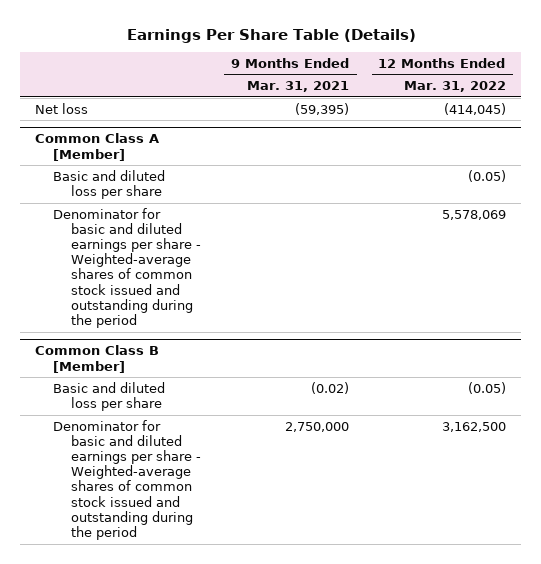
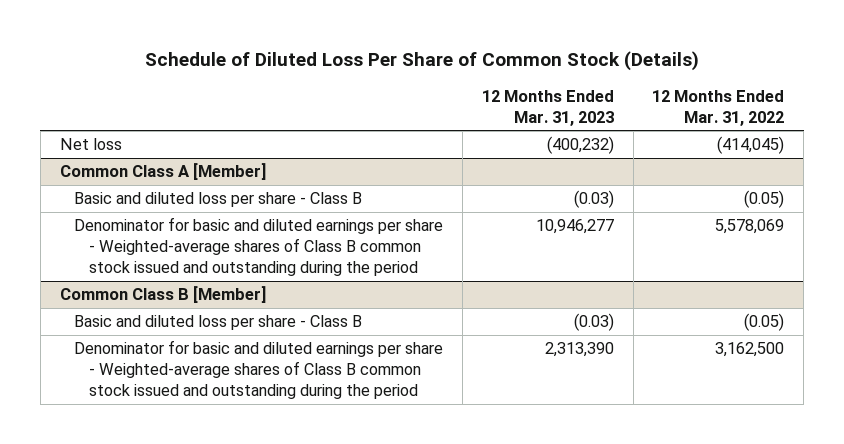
- Earnings Per Share Table (Details)
+ Schedule of Diluted Loss Per Share of Common Stock (Details)
- | 9 Months Ended Mar. 31, 2021 | 12 Months Ended Mar. 31, 2022
+ | 12 Months Ended Mar. 31, 2023 | 12 Months Ended Mar. 31, 2022
@ Common Class A [Member]
- Basic and diluted loss per share | | (0.05)
- Denominator for basic and diluted earnings per share - Weighted-average shares of common stock issued and outstanding during the period | | 5,578,069
+ Basic and diluted loss per share - Class B | (0.03) | (0.05)
+ Denominator for basic and diluted earnings per share - Weighted-average shares of Class B common stock issued and outstanding during the period | 10,946,277 | 5,578,069
@ Common Class B [Member]
- Basic and diluted loss per share | (0.02) | (0.05)
- Denominator for basic and diluted earnings per share - Weighted-average shares of common stock issued and outstanding during the period | 2,750,000 | 3,162,500
+ Basic and diluted loss per share - Class B | (0.03) | (0.05)
+ Denominator for basic and diluted earnings per share - Weighted-average shares of Class B common stock issued and outstanding during the period | 2,313,390 | 3,162,500

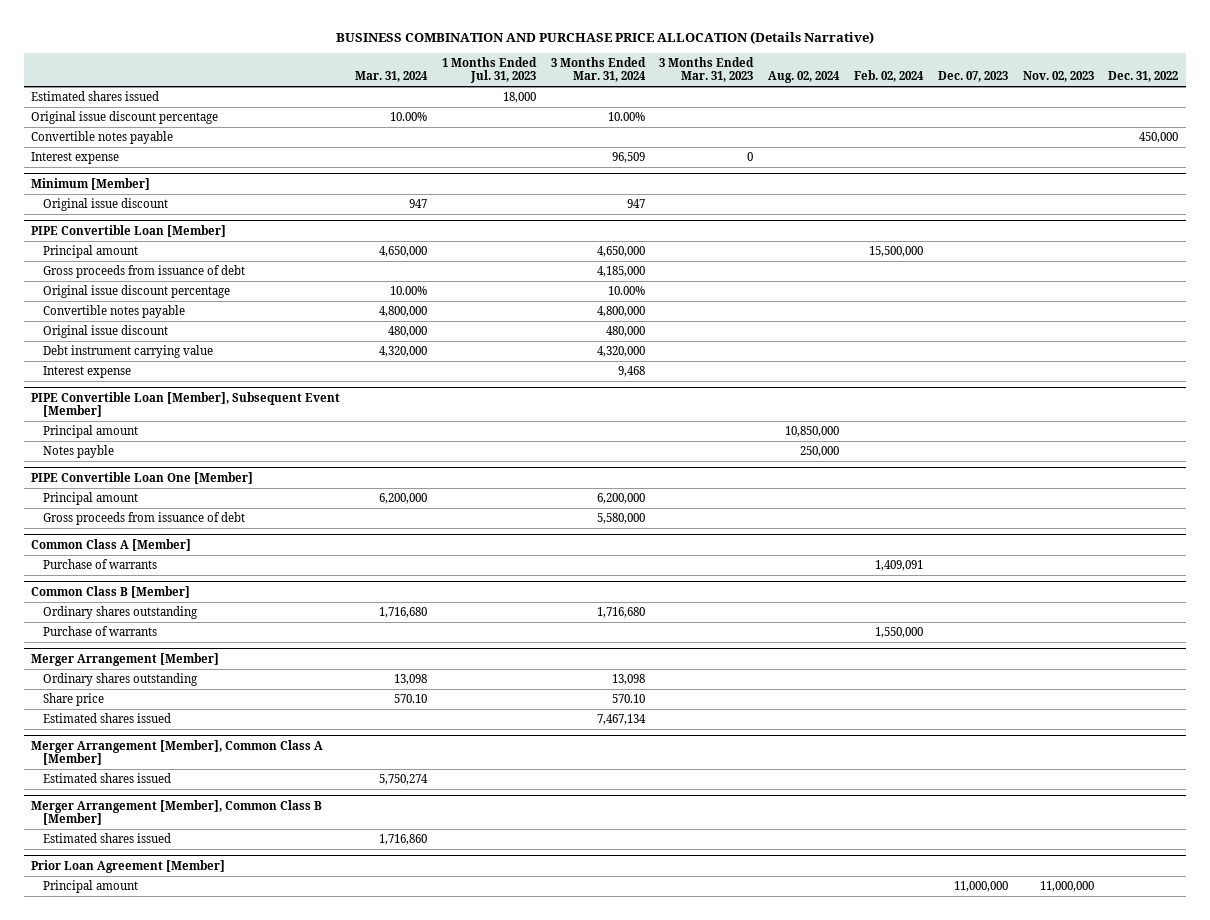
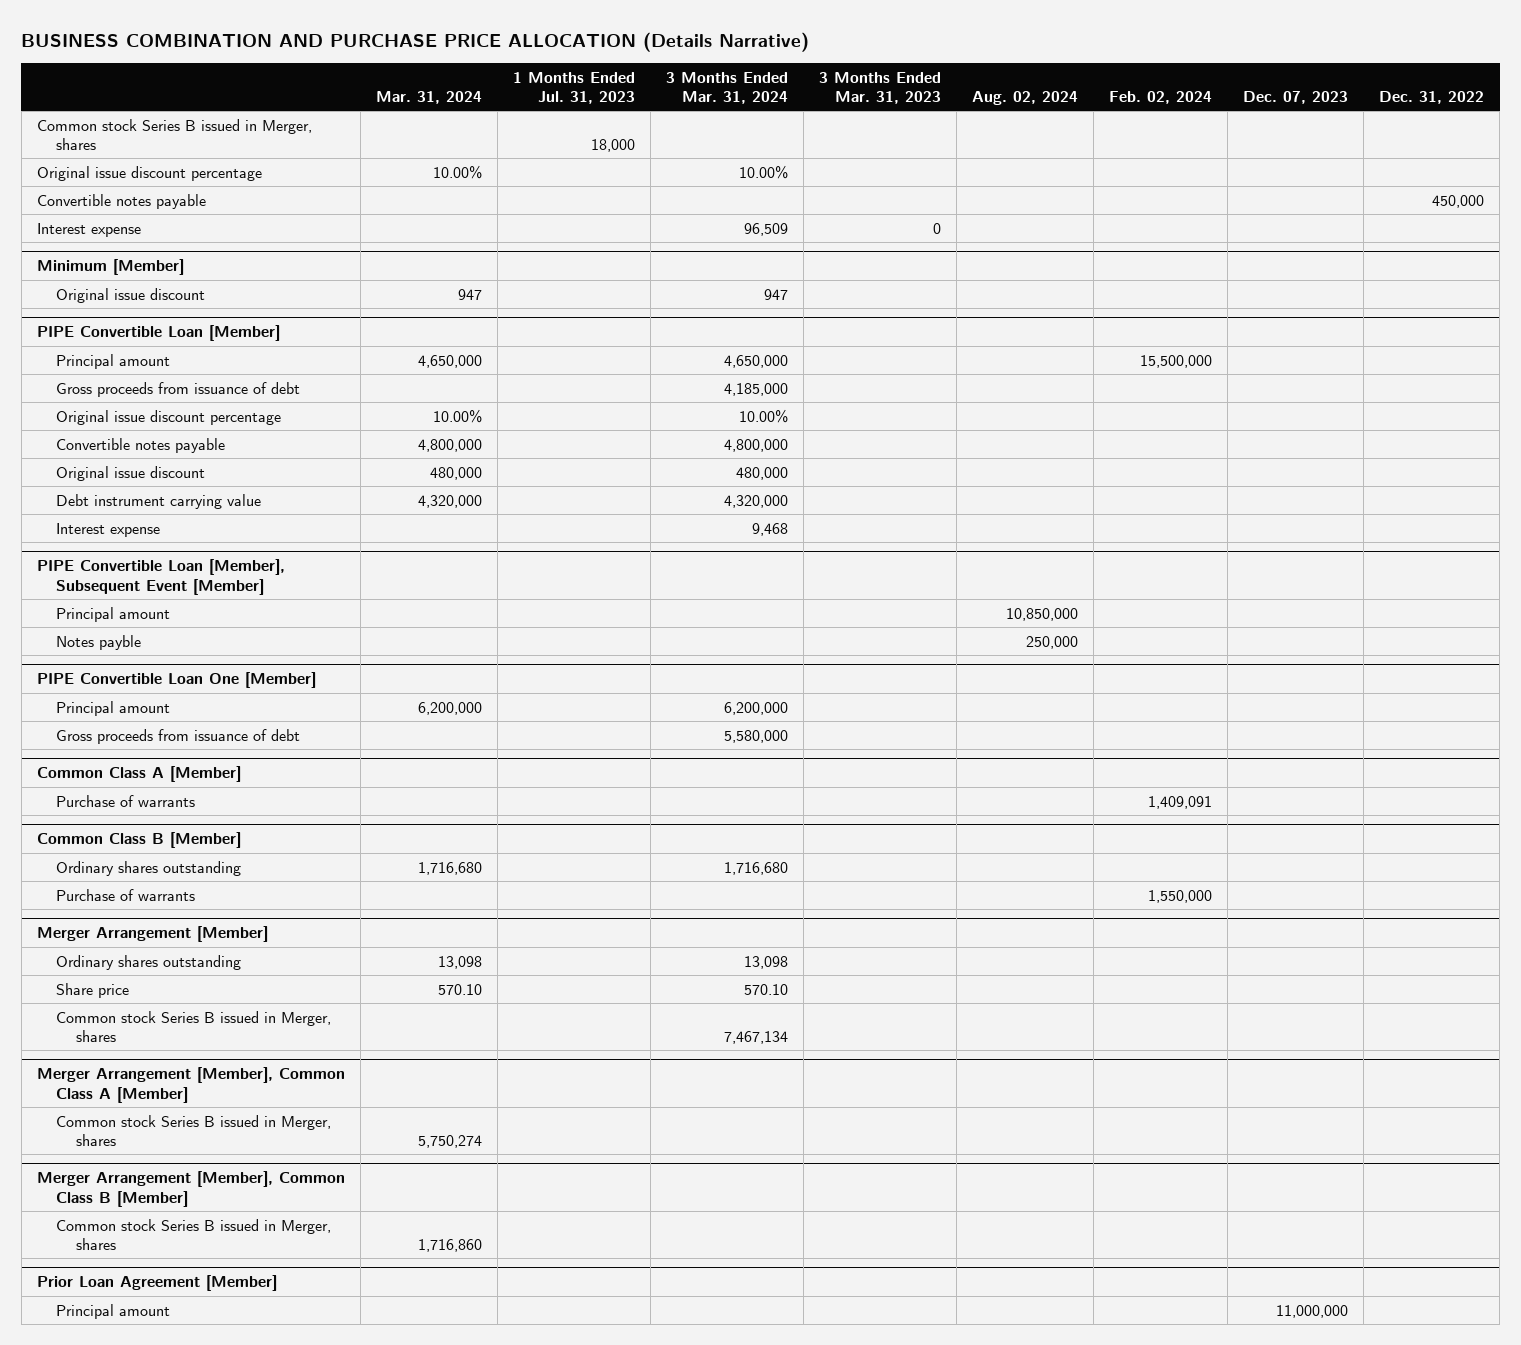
- | Mar. 31, 2024 | 1 Months Ended Jul. 31, 2023 | 3 Months Ended Mar. 31, 2024 | 3 Months Ended Mar. 31, 2023 | Aug. 02, 2024 | Feb. 02, 2024 | Dec. 07, 2023 | Nov. 02, 2023 | Dec. 31, 2022
+ | Mar. 31, 2024 | 1 Months Ended Jul. 31, 2023 | 3 Months Ended Mar. 31, 2024 | 3 Months Ended Mar. 31, 2023 | Aug. 02, 2024 | Feb. 02, 2024 | Dec. 07, 2023 | Dec. 31, 2022
- Estimated shares issued | | 18,000 | | | | | | |
+ Common stock Series B issued in Merger, shares | | 18,000 | | | | | |
@ Merger Arrangement [Member]
- Estimated shares issued | | | 7,467,134 | | | | | |
+ Common stock Series B issued in Merger, shares | | | 7,467,134 | | | | |
@ Merger Arrangement [Member], Common Class A [Member]
- Estimated shares issued | 5,750,274 | | | | | | | |
+ Common stock Series B issued in Merger, shares | 5,750,274 | | | | | | |
@ Merger Arrangement [Member], Common Class B [Member]
- Estimated shares issued | 1,716,860 | | | | | | | |
+ Common stock Series B issued in Merger, shares | 1,716,860 | | | | | | |

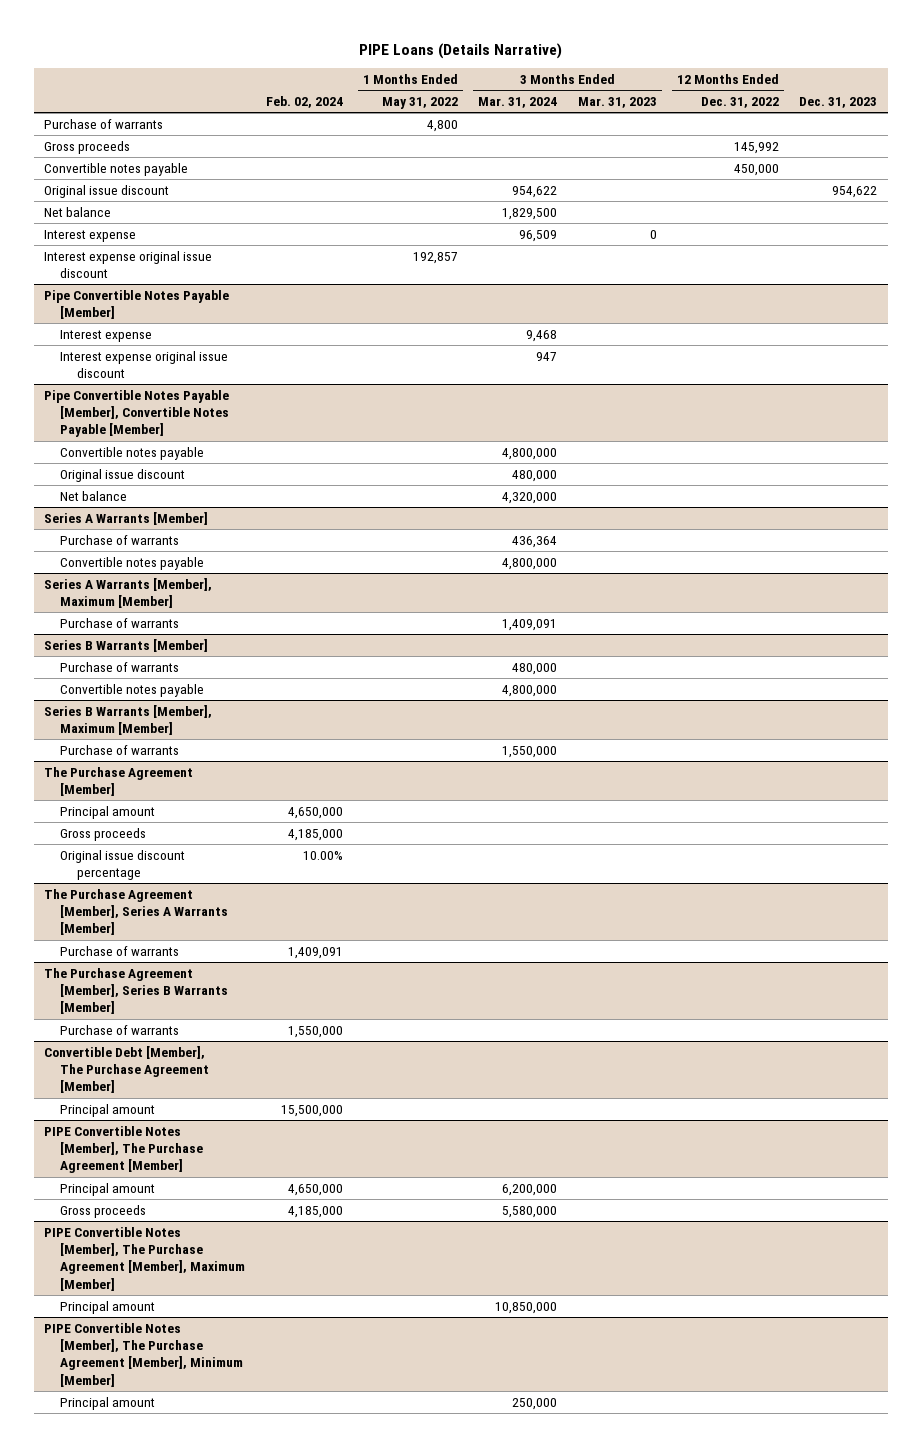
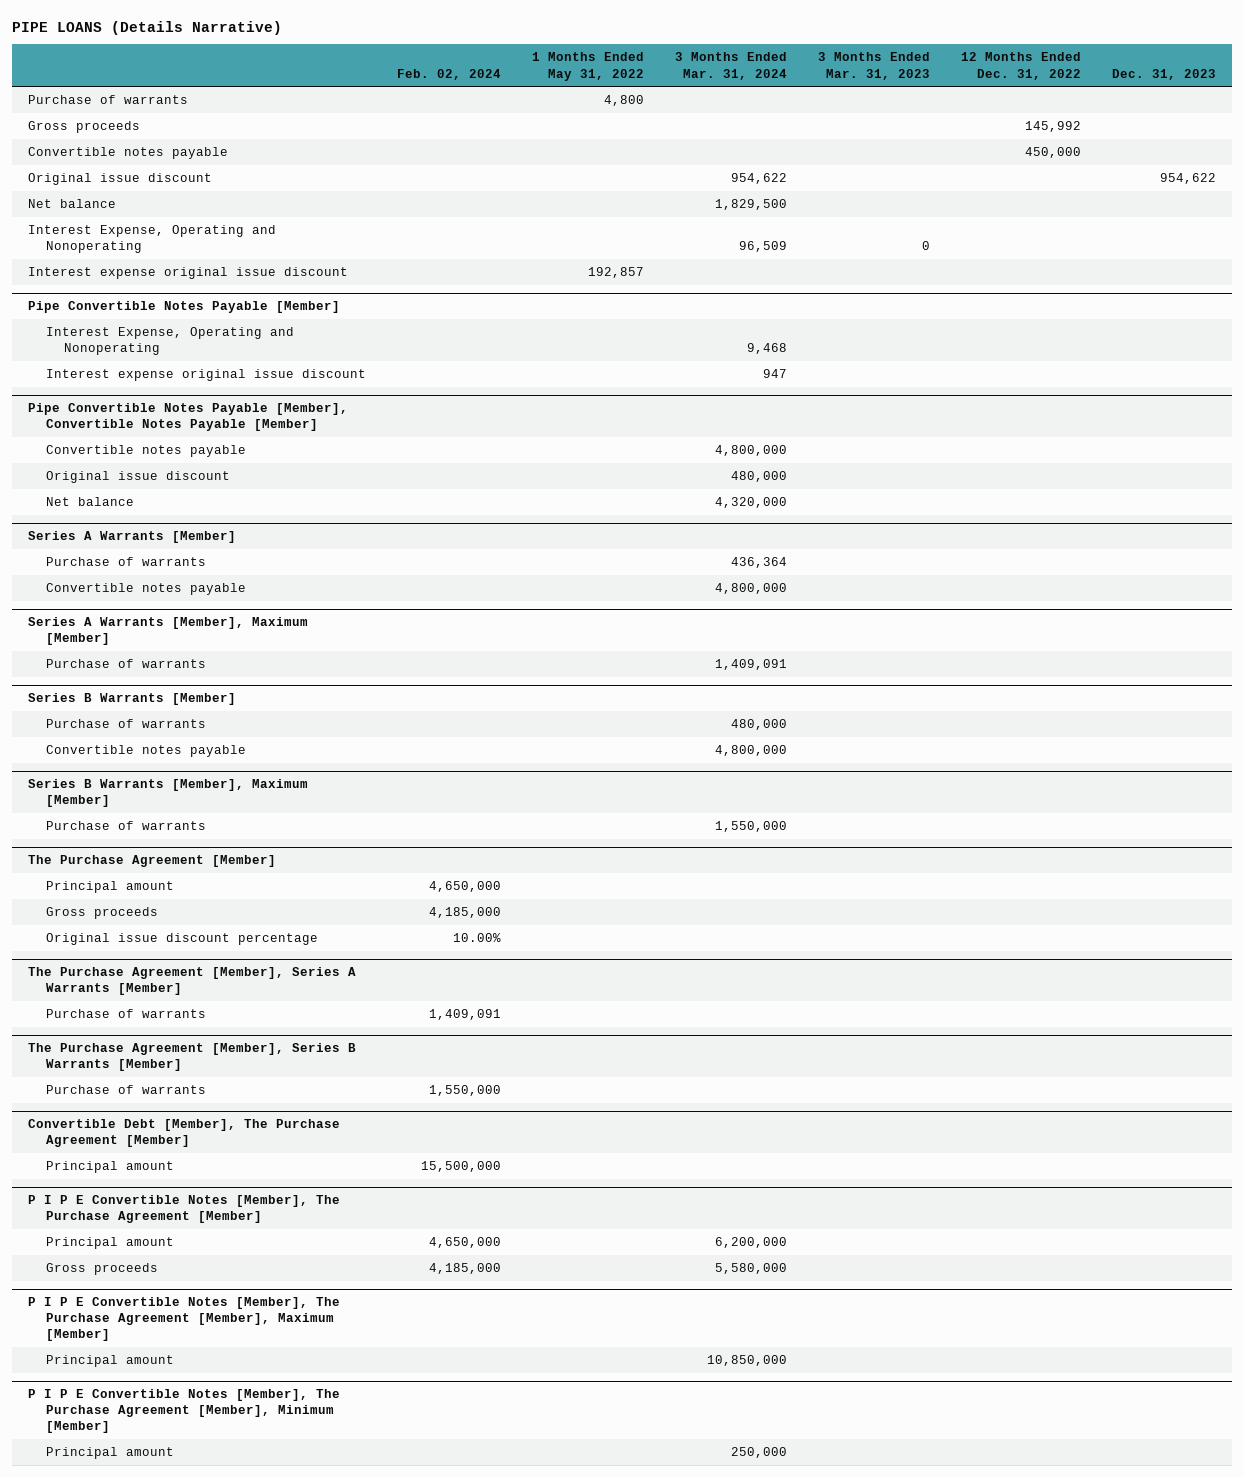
- PIPE Loans (Details Narrative)
+ PIPE LOANS (Details Narrative)
- Interest expense | | | 96,509 | 0 | |
+ Interest Expense, Operating and Nonoperating | | | 96,509 | 0 | |
@ Pipe Convertible Notes Payable [Member]
- Interest expense | | | 9,468 | | |
+ Interest Expense, Operating and Nonoperating | | | 9,468 | | |
- PIPE Convertible Notes [Member], The Purchase Agreement [Member]
+ P I P E Convertible Notes [Member], The Purchase Agreement [Member]
- PIPE Convertible Notes [Member], The Purchase Agreement [Member], Maximum [Member]
+ P I P E Convertible Notes [Member], The Purchase Agreement [Member], Maximum [Member]
- PIPE Convertible Notes [Member], The Purchase Agreement [Member], Minimum [Member]
+ P I P E Convertible Notes [Member], The Purchase Agreement [Member], Minimum [Member]

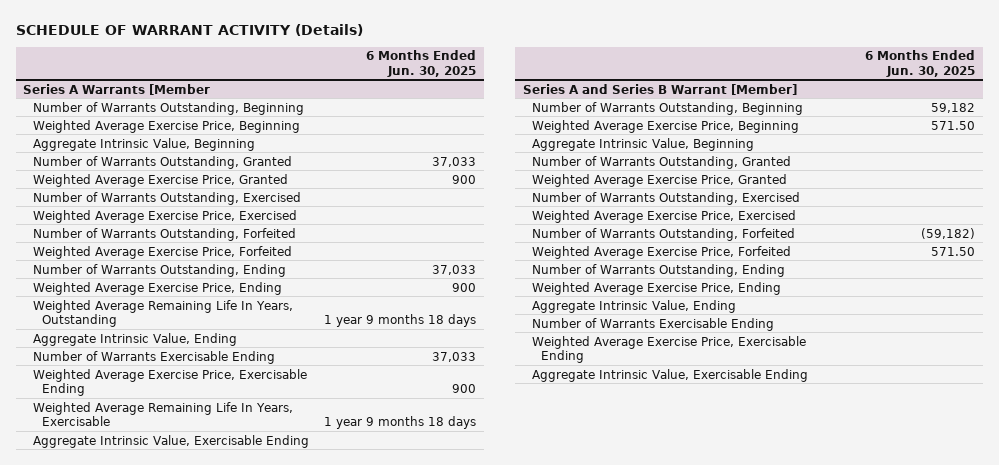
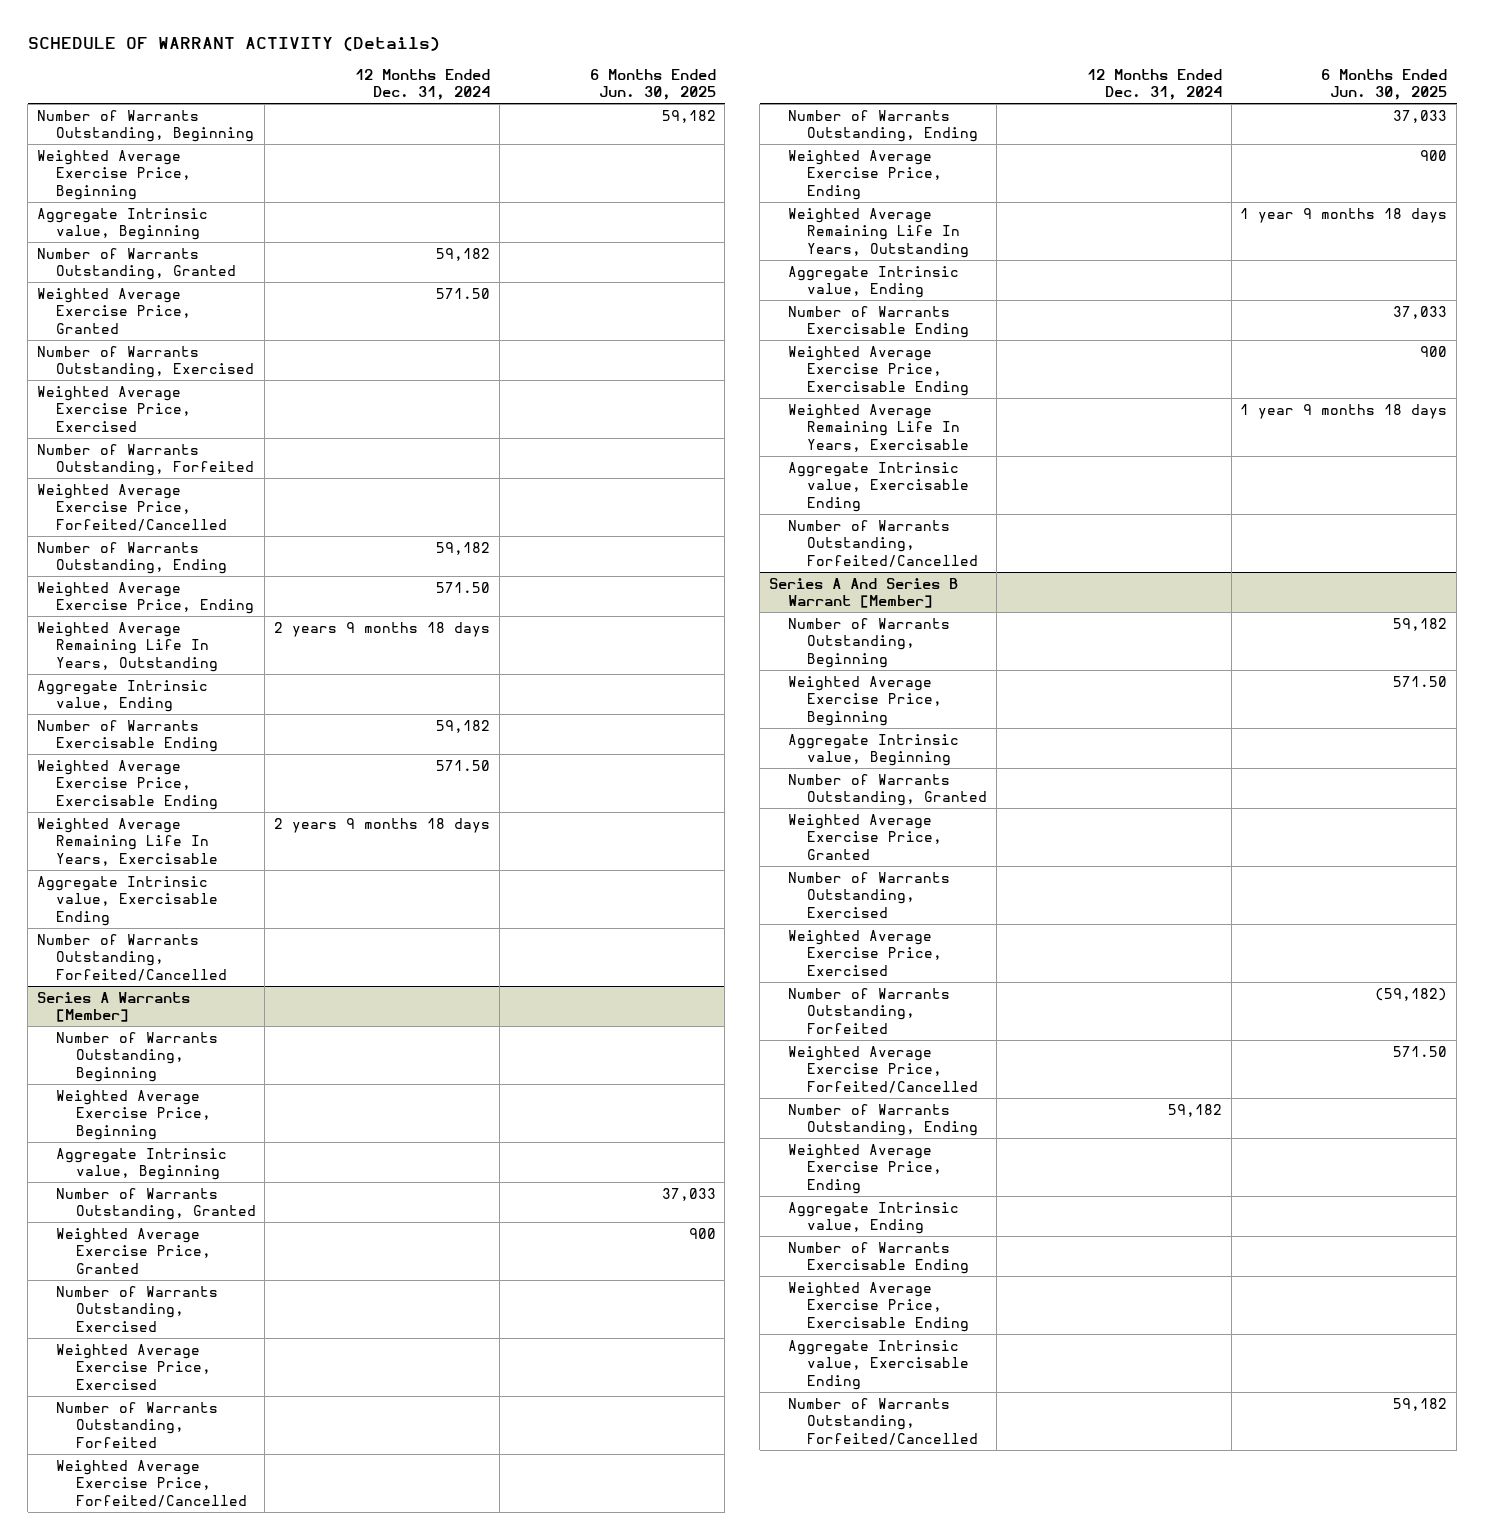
- | 6 Months Ended Jun. 30, 2025
+ | 12 Months Ended Dec. 31, 2024 | 6 Months Ended Jun. 30, 2025
- Series A Warrants [Member
+ Number of Warrants Outstanding, Beginning | | 59,182
+ Weighted Average Exercise Price, Beginning
+ Aggregate Intrinsic value, Beginning
+ Number of Warrants Outstanding, Granted | 59,182 |
+ Weighted Average Exercise Price, Granted | 571.50 |
+ Number of Warrants Outstanding, Exercised
+ Weighted Average Exercise Price, Exercised
+ Number of Warrants Outstanding, Forfeited
+ Weighted Average Exercise Price, Forfeited/Cancelled
+ Number of Warrants Outstanding, Ending | 59,182 |
+ Weighted Average Exercise Price, Ending | 571.50 |
+ Weighted Average Remaining Life In Years, Outstanding | 2 years 9 months 18 days |
+ Aggregate Intrinsic value, Ending
+ Number of Warrants Exercisable Ending | 59,182 |
+ Weighted Average Exercise Price, Exercisable Ending | 571.50 |
+ Weighted Average Remaining Life In Years, Exercisable | 2 years 9 months 18 days |
+ Aggregate Intrinsic value, Exercisable Ending
+ Number of Warrants Outstanding, Forfeited/Cancelled
+ Series A Warrants [Member]
- Aggregate Intrinsic Value, Beginning
+ Aggregate Intrinsic value, Beginning
- Weighted Average Exercise Price, Forfeited
+ Weighted Average Exercise Price, Forfeited/Cancelled
- Aggregate Intrinsic Value, Ending
+ Aggregate Intrinsic value, Ending
- Aggregate Intrinsic Value, Exercisable Ending
- Series A and Series B Warrant [Member]
+ Aggregate Intrinsic value, Exercisable Ending
+ Number of Warrants Outstanding, Forfeited/Cancelled
+ Series A And Series B Warrant [Member]
- Aggregate Intrinsic Value, Beginning
+ Aggregate Intrinsic value, Beginning
- Weighted Average Exercise Price, Forfeited | 571.50
+ Weighted Average Exercise Price, Forfeited/Cancelled | | 571.50
- Aggregate Intrinsic Value, Ending
+ Aggregate Intrinsic value, Ending
- Aggregate Intrinsic Value, Exercisable Ending
+ Aggregate Intrinsic value, Exercisable Ending
+ Number of Warrants Outstanding, Forfeited/Cancelled | | 59,182

